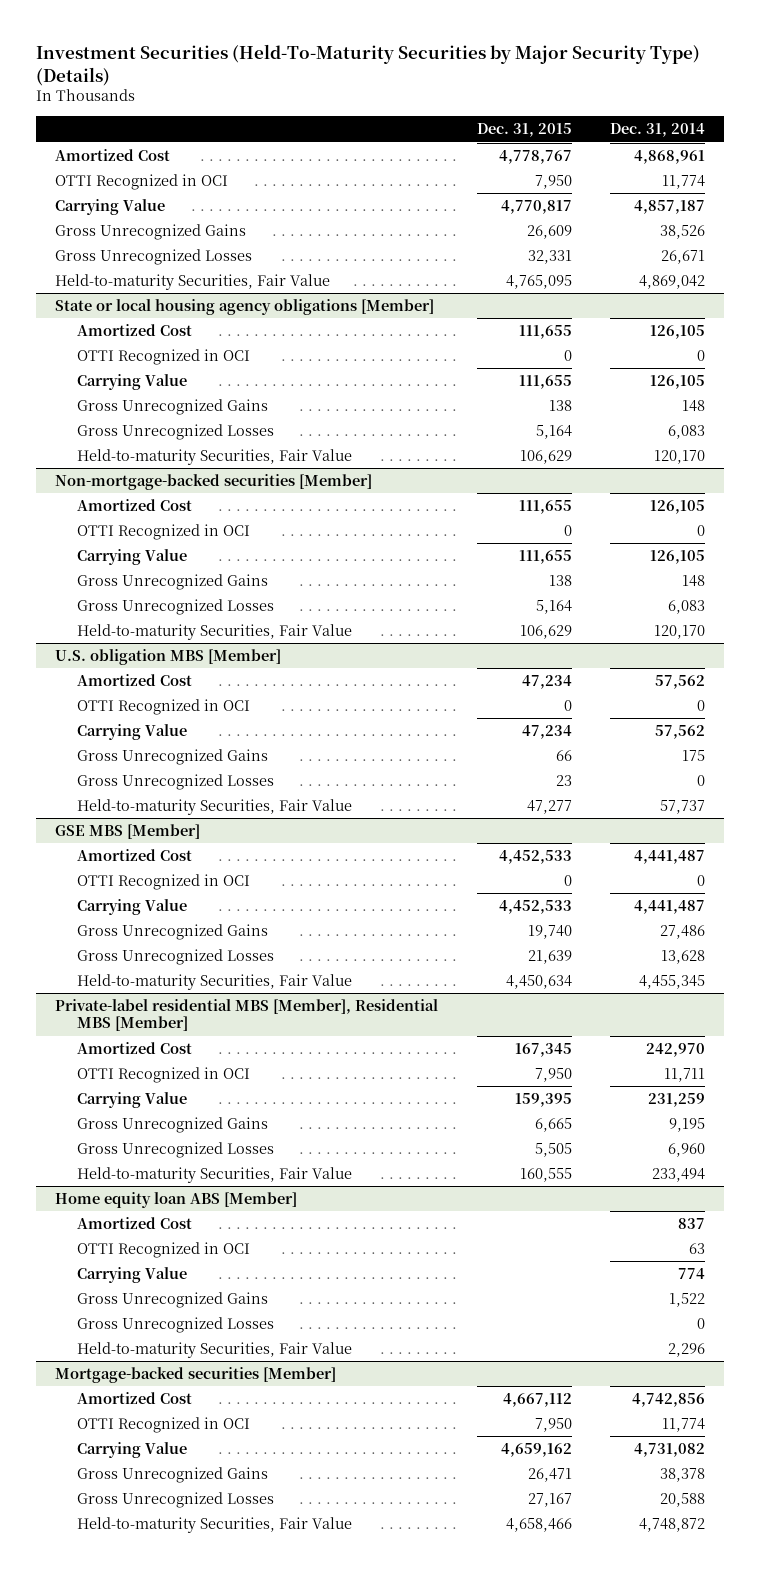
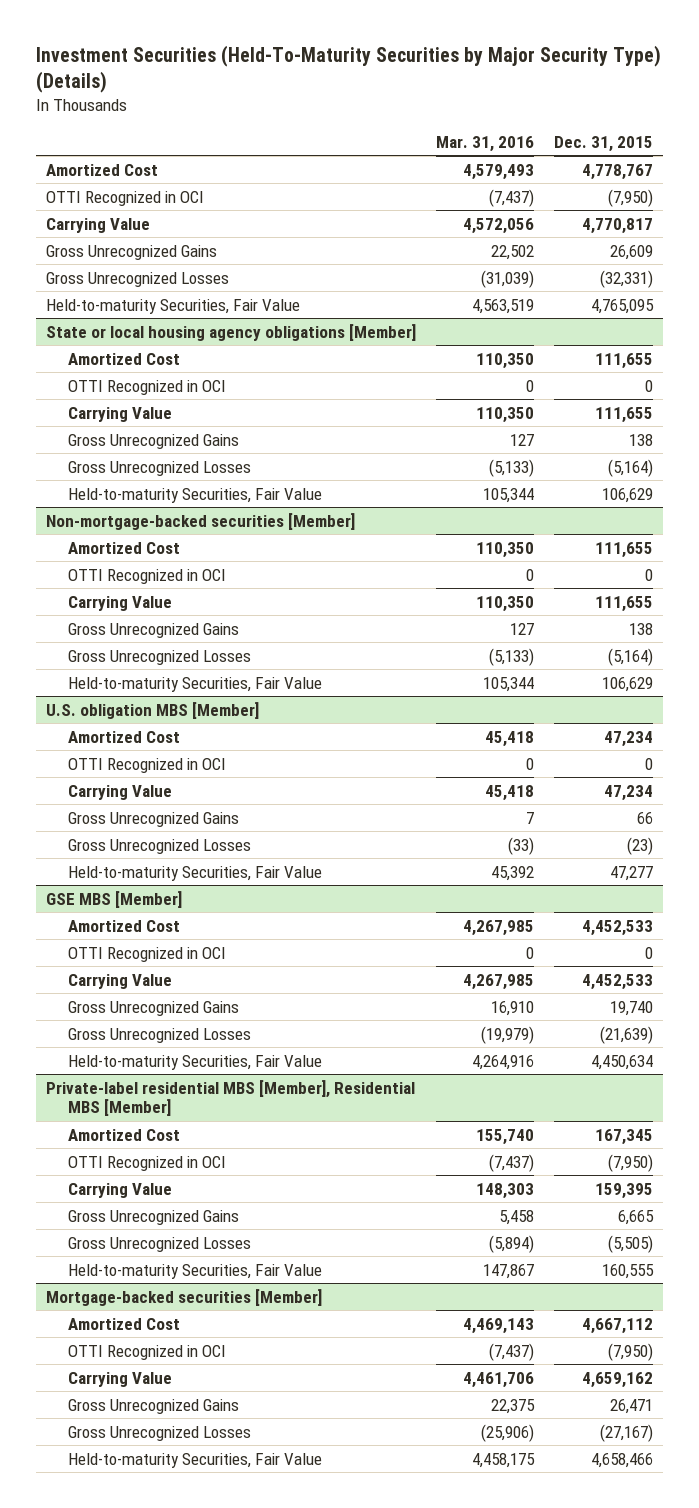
- | Dec. 31, 2015 | Dec. 31, 2014
+ | Mar. 31, 2016 | Dec. 31, 2015
- OTTI Recognized in OCI | 7,950 | 11,774
+ OTTI Recognized in OCI | (7,437) | (7,950)
- Gross Unrecognized Losses | 32,331 | 26,671
+ Gross Unrecognized Losses | (31,039) | (32,331)
@ State or local housing agency obligations [Member]
- Gross Unrecognized Losses | 5,164 | 6,083
+ Gross Unrecognized Losses | (5,133) | (5,164)
@ Non-mortgage-backed securities [Member]
- Gross Unrecognized Losses | 5,164 | 6,083
+ Gross Unrecognized Losses | (5,133) | (5,164)
@ U.S. obligation MBS [Member]
- Gross Unrecognized Losses | 23 | 0
+ Gross Unrecognized Losses | (33) | (23)
@ GSE MBS [Member]
- Gross Unrecognized Losses | 21,639 | 13,628
+ Gross Unrecognized Losses | (19,979) | (21,639)
@ Private-label residential MBS [Member], Residential MBS [Member]
- OTTI Recognized in OCI | 7,950 | 11,711
+ OTTI Recognized in OCI | (7,437) | (7,950)
- Gross Unrecognized Losses | 5,505 | 6,960
+ Gross Unrecognized Losses | (5,894) | (5,505)
- Home equity loan ABS [Member]
- Amortized Cost | | 837
- OTTI Recognized in OCI | | 63
- Carrying Value | | 774
- Gross Unrecognized Gains | | 1,522
- Gross Unrecognized Losses | | 0
- Held-to-maturity Securities, Fair Value | | 2,296
@ Mortgage-backed securities [Member]
- OTTI Recognized in OCI | 7,950 | 11,774
+ OTTI Recognized in OCI | (7,437) | (7,950)
- Gross Unrecognized Losses | 27,167 | 20,588
+ Gross Unrecognized Losses | (25,906) | (27,167)

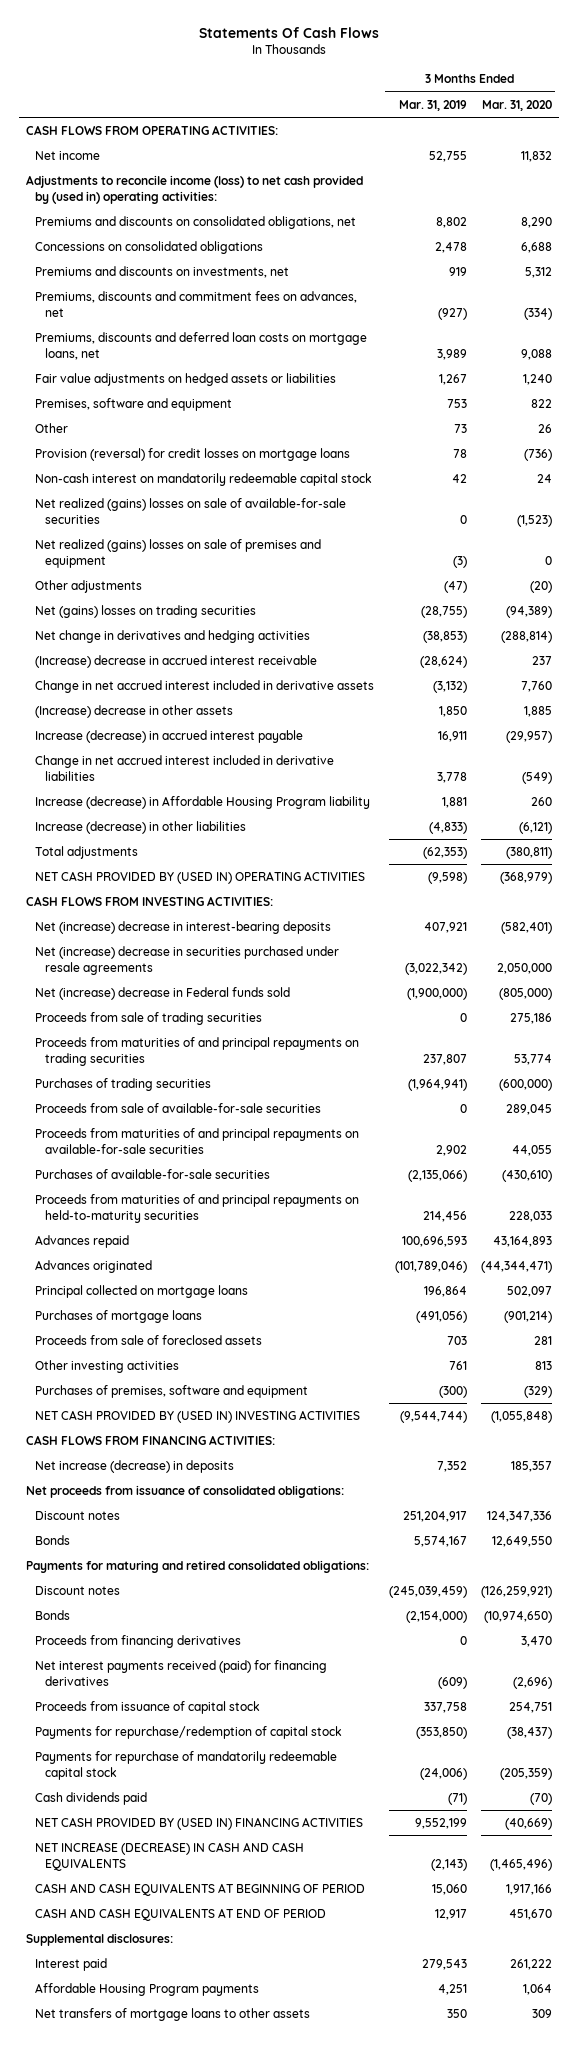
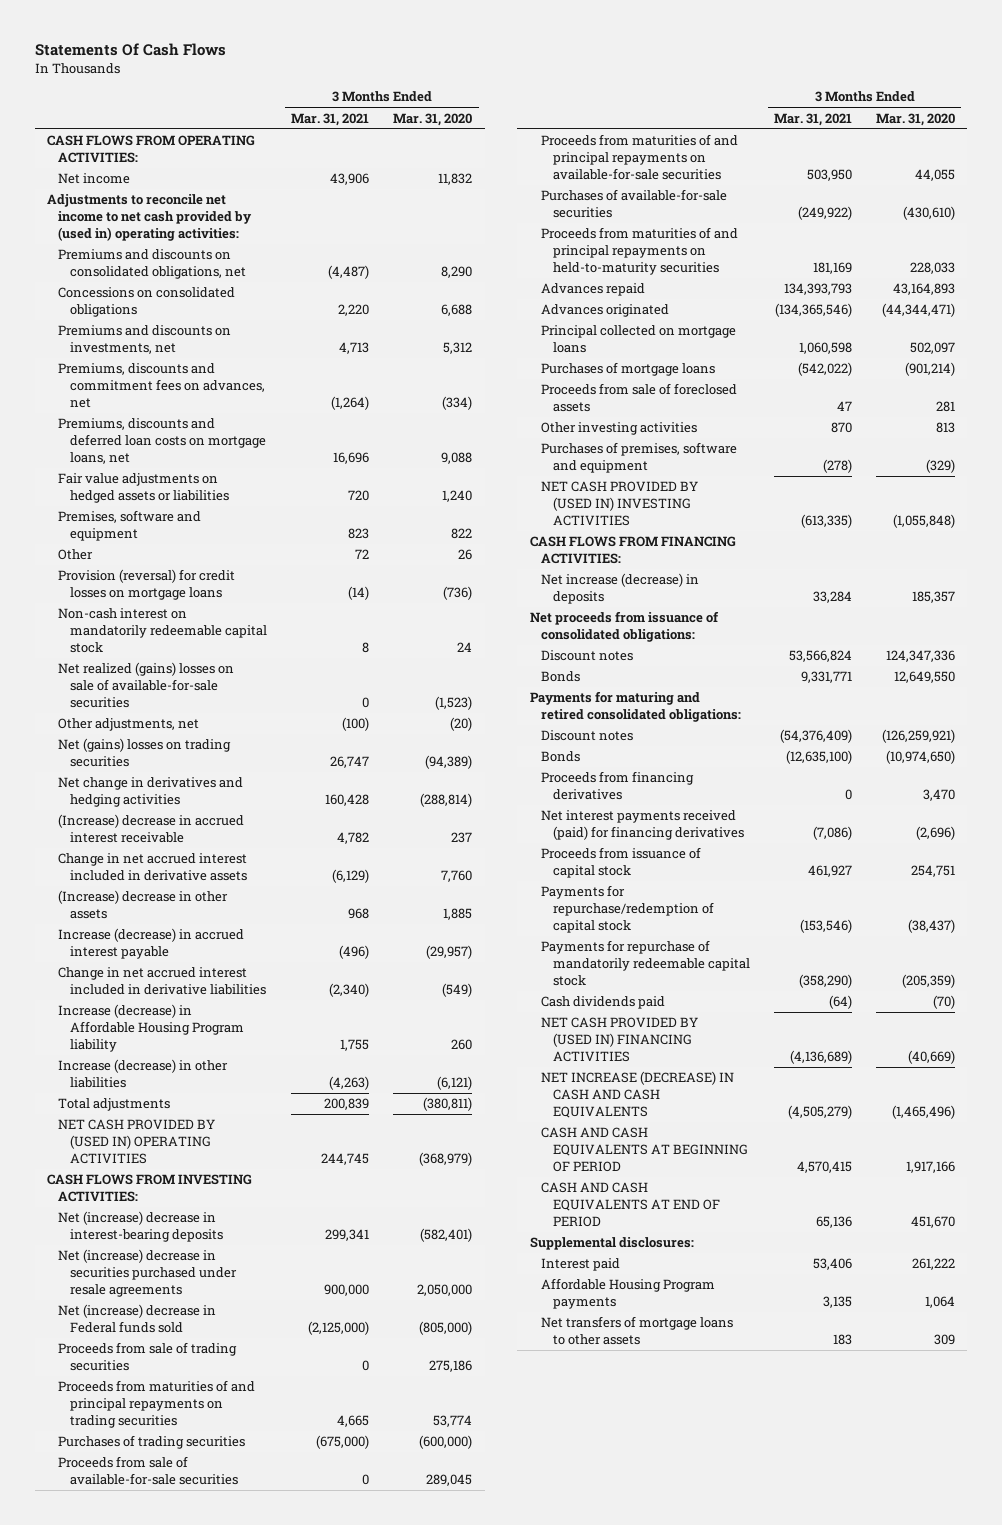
- | 3 Months Ended Mar. 31, 2019 | 3 Months Ended Mar. 31, 2020
+ | 3 Months Ended Mar. 31, 2021 | 3 Months Ended Mar. 31, 2020
- Adjustments to reconcile income (loss) to net cash provided by (used in) operating activities:
+ Adjustments to reconcile net income to net cash provided by (used in) operating activities:
- Net realized (gains) losses on sale of premises and equipment | (3) | 0
- Other adjustments | (47) | (20)
+ Other adjustments, net | (100) | (20)

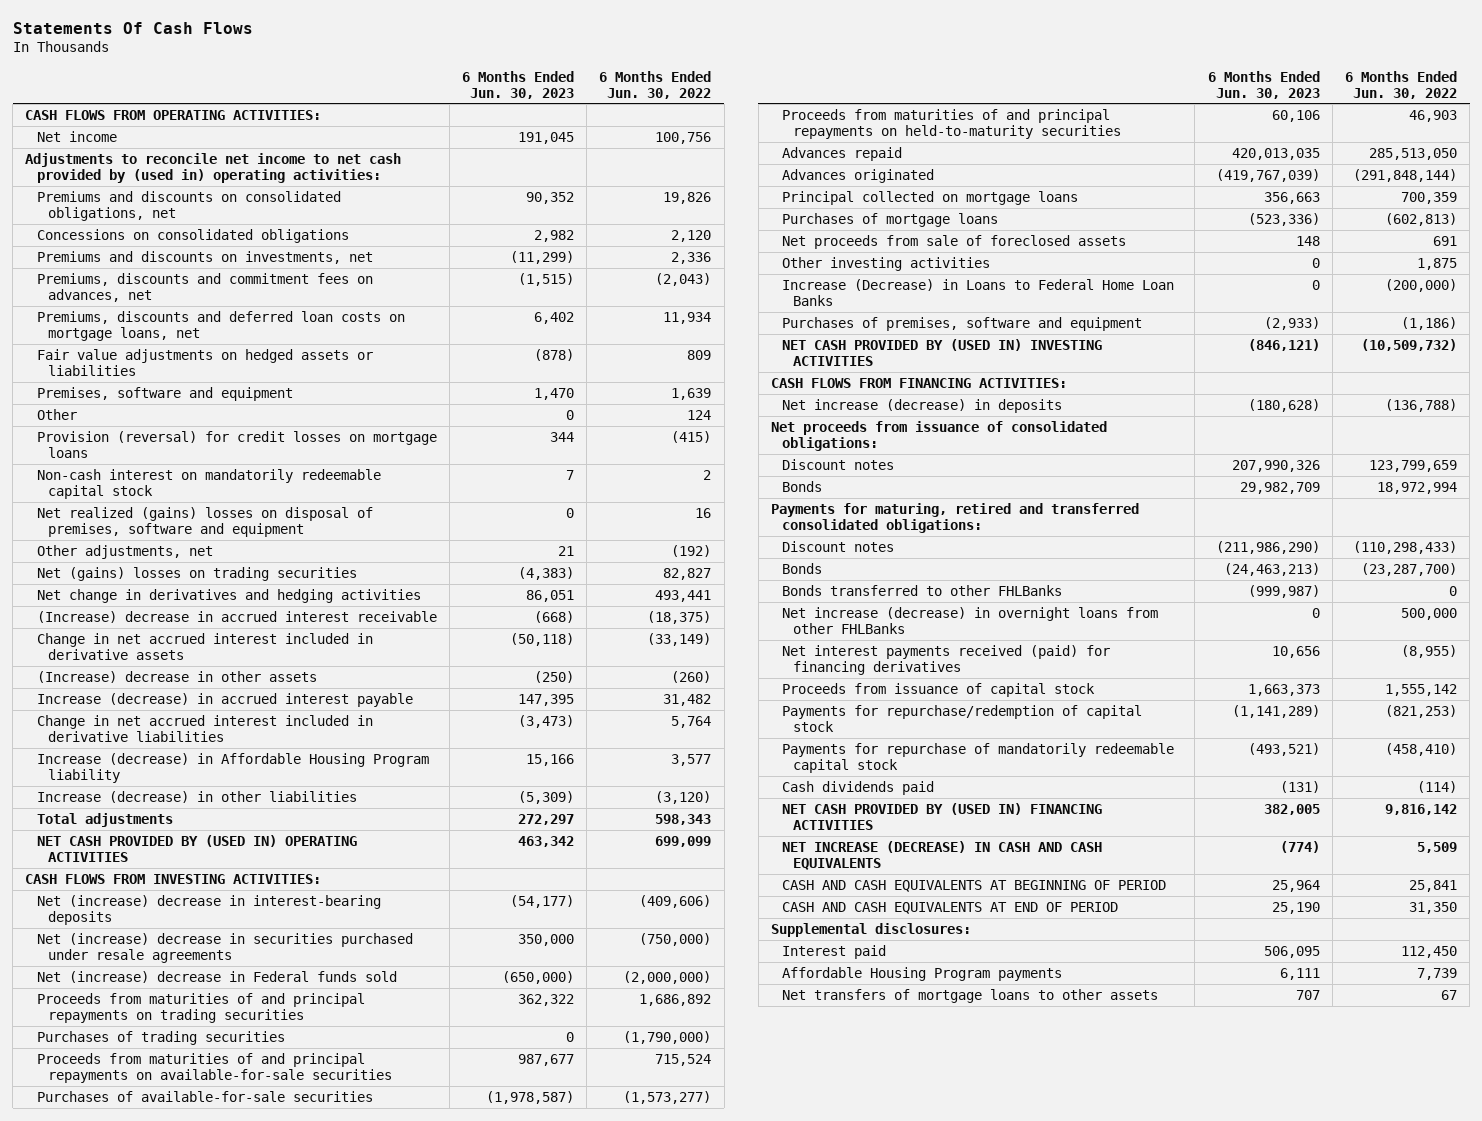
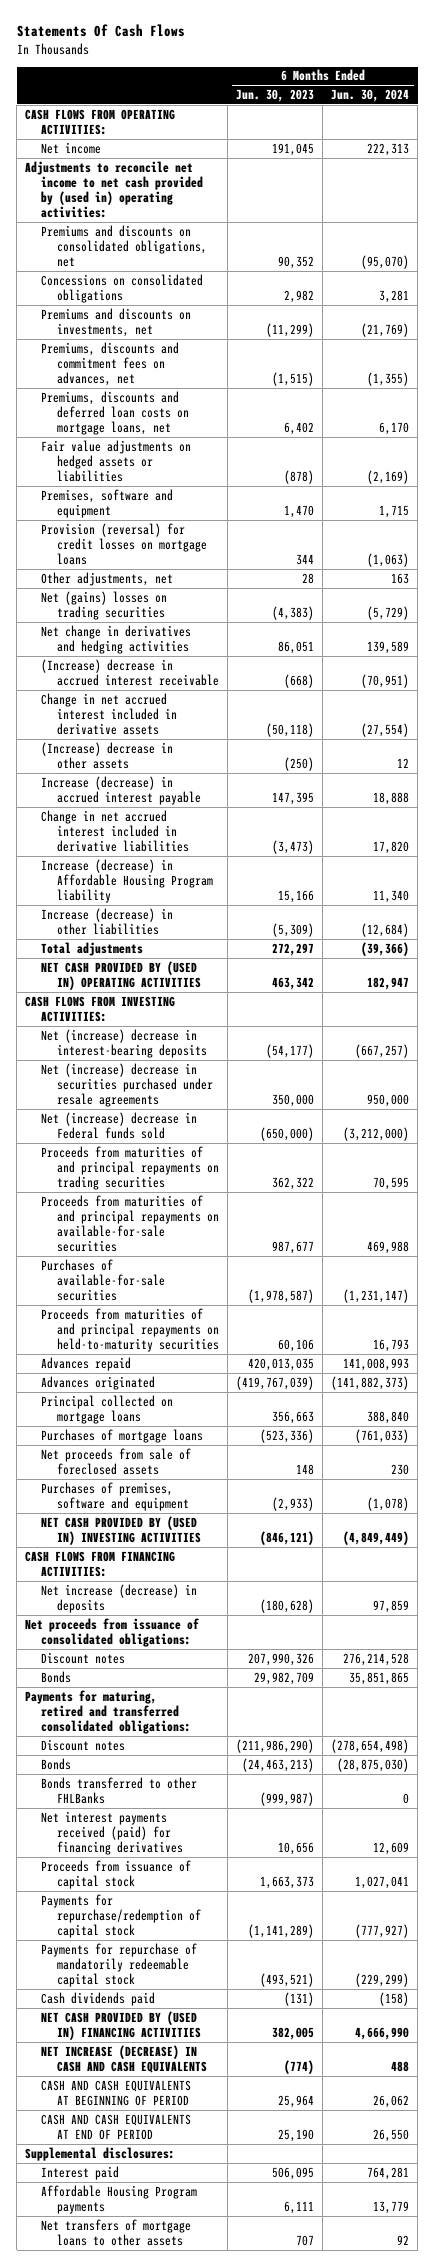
- | 6 Months Ended Jun. 30, 2023 | 6 Months Ended Jun. 30, 2022
+ | 6 Months Ended Jun. 30, 2023 | 6 Months Ended Jun. 30, 2024
- Other | 0 | 124
- Non-cash interest on mandatorily redeemable capital stock | 7 | 2
- Net realized (gains) losses on disposal of premises, software and equipment | 0 | 16
- Other adjustments, net | 21 | (192)
+ Other adjustments, net | 28 | 163
- Purchases of trading securities | 0 | (1,790,000)
- Other investing activities | 0 | 1,875
- Increase (Decrease) in Loans to Federal Home Loan Banks | 0 | (200,000)
- Net increase (decrease) in overnight loans from other FHLBanks | 0 | 500,000

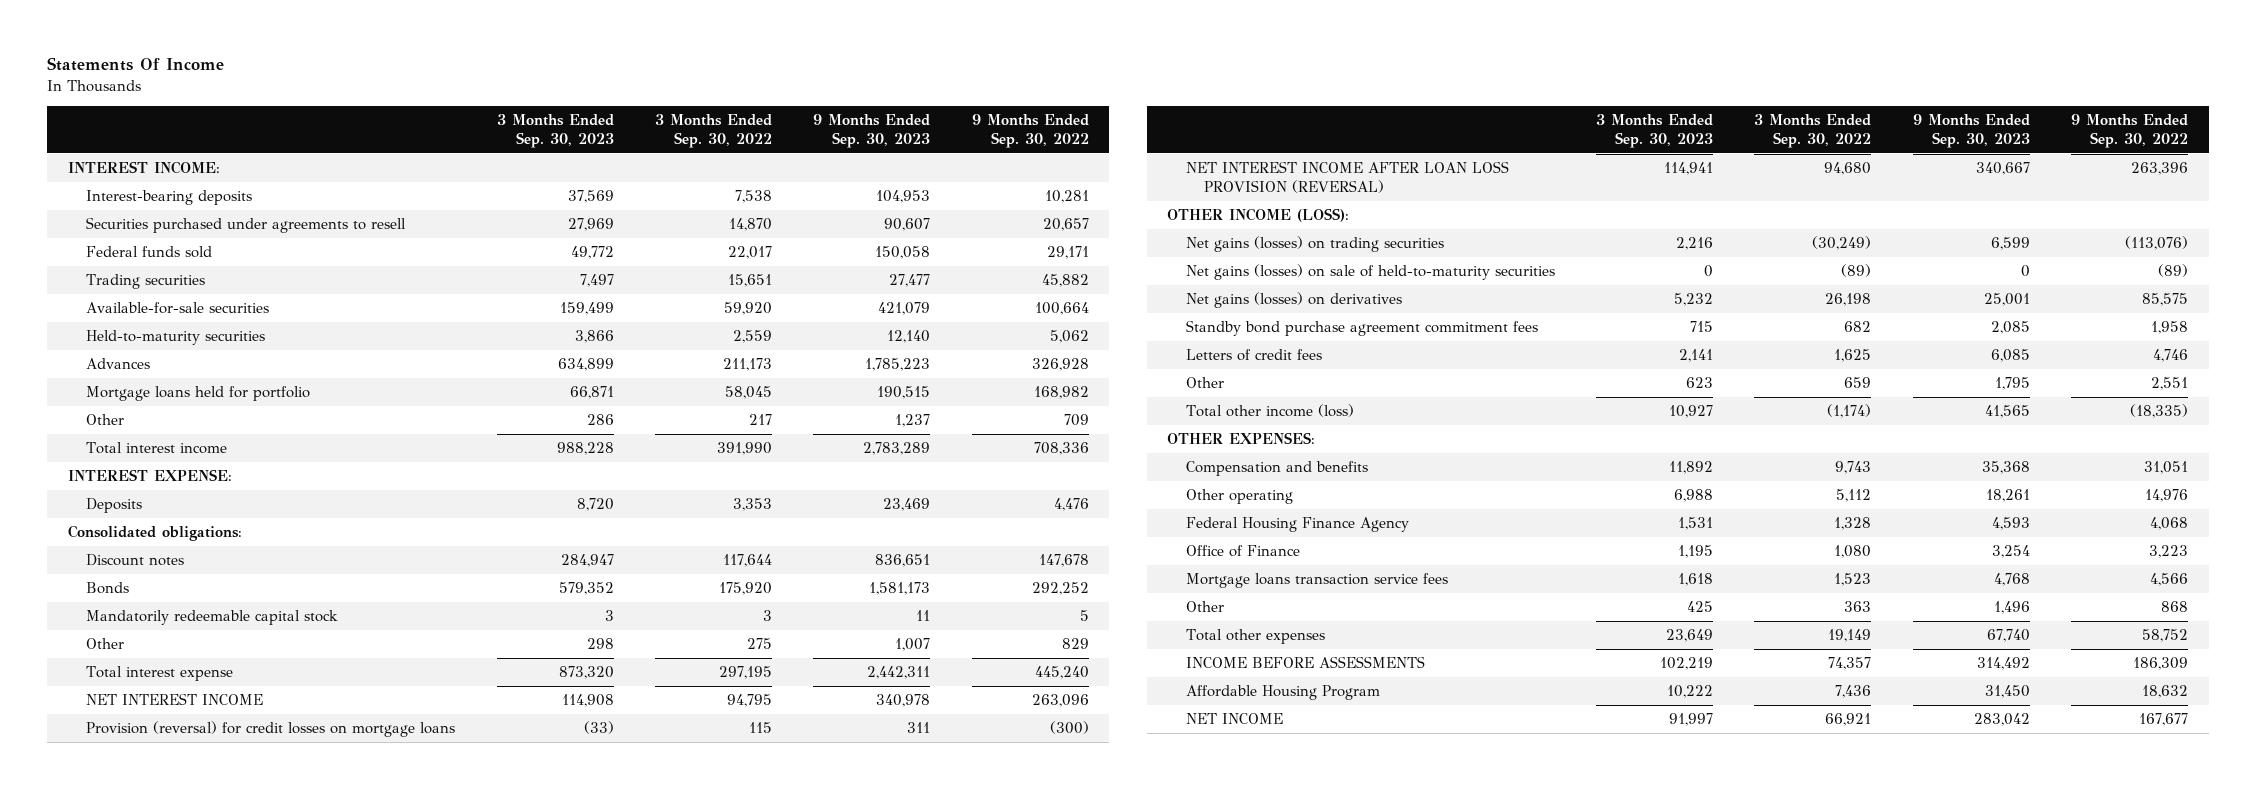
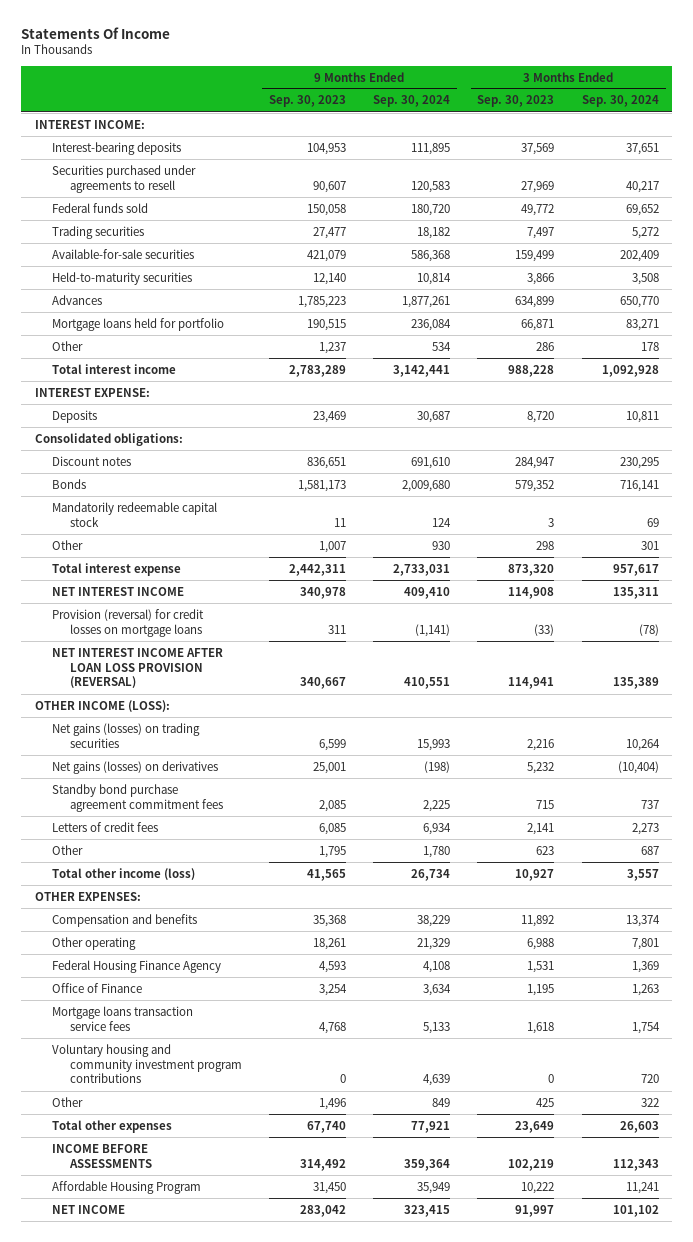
- | 3 Months Ended Sep. 30, 2023 | 3 Months Ended Sep. 30, 2022 | 9 Months Ended Sep. 30, 2023 | 9 Months Ended Sep. 30, 2022
+ | 9 Months Ended Sep. 30, 2023 | 9 Months Ended Sep. 30, 2024 | 3 Months Ended Sep. 30, 2023 | 3 Months Ended Sep. 30, 2024
- Net gains (losses) on sale of held-to-maturity securities | 0 | (89) | 0 | (89)
+ Voluntary housing and community investment program contributions | 0 | 4,639 | 0 | 720

